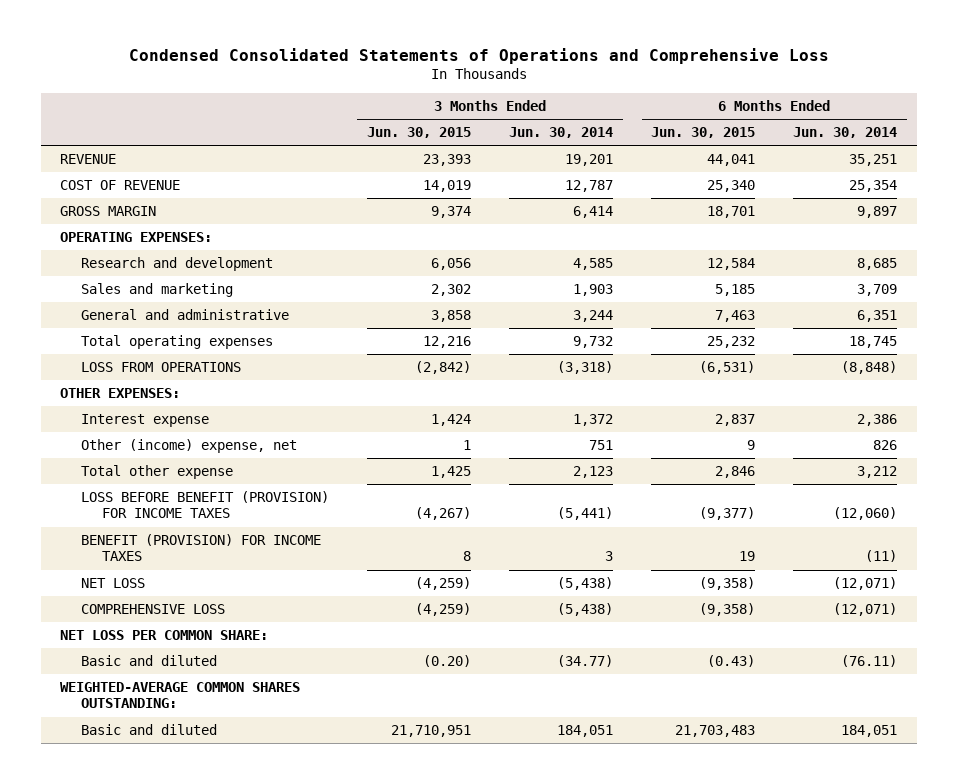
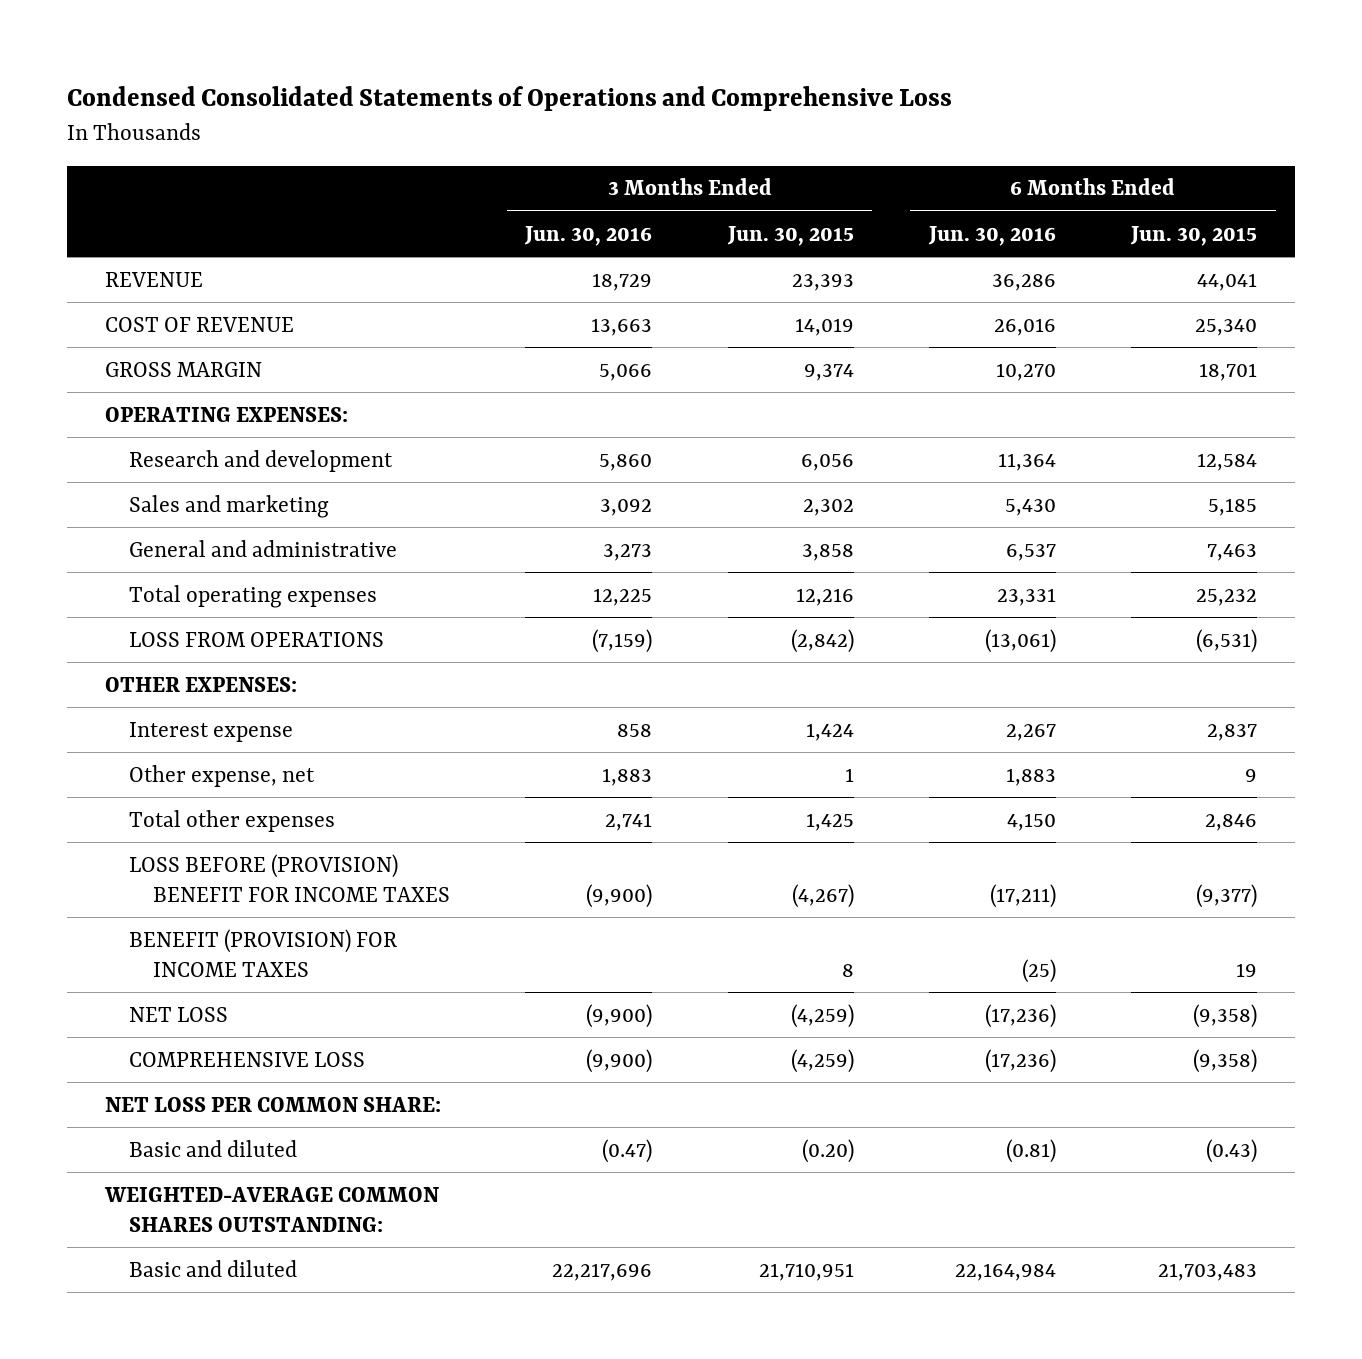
- | 3 Months Ended Jun. 30, 2015 | 3 Months Ended Jun. 30, 2014 | 6 Months Ended Jun. 30, 2015 | 6 Months Ended Jun. 30, 2014
+ | 3 Months Ended Jun. 30, 2016 | 3 Months Ended Jun. 30, 2015 | 6 Months Ended Jun. 30, 2016 | 6 Months Ended Jun. 30, 2015
- Other (income) expense, net | 1 | 751 | 9 | 826
- Total other expense | 1,425 | 2,123 | 2,846 | 3,212
- LOSS BEFORE BENEFIT (PROVISION) FOR INCOME TAXES | (4,267) | (5,441) | (9,377) | (12,060)
+ Other expense, net | 1,883 | 1 | 1,883 | 9
+ Total other expenses | 2,741 | 1,425 | 4,150 | 2,846
+ LOSS BEFORE (PROVISION) BENEFIT FOR INCOME TAXES | (9,900) | (4,267) | (17,211) | (9,377)

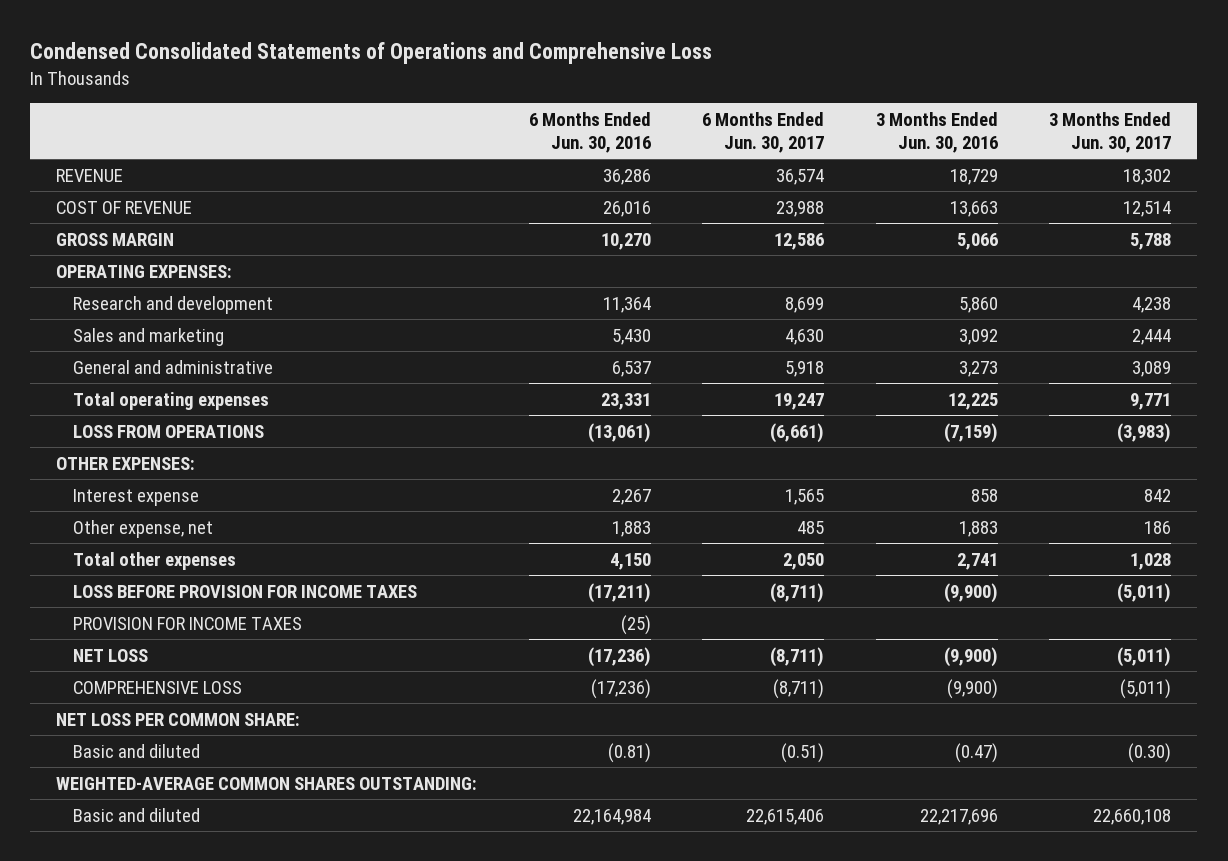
- | 3 Months Ended Jun. 30, 2016 | 3 Months Ended Jun. 30, 2015 | 6 Months Ended Jun. 30, 2016 | 6 Months Ended Jun. 30, 2015
+ | 6 Months Ended Jun. 30, 2016 | 6 Months Ended Jun. 30, 2017 | 3 Months Ended Jun. 30, 2016 | 3 Months Ended Jun. 30, 2017
- LOSS BEFORE (PROVISION) BENEFIT FOR INCOME TAXES | (9,900) | (4,267) | (17,211) | (9,377)
- BENEFIT (PROVISION) FOR INCOME TAXES | | 8 | (25) | 19
+ LOSS BEFORE PROVISION FOR INCOME TAXES | (17,211) | (8,711) | (9,900) | (5,011)
+ PROVISION FOR INCOME TAXES | (25) | | |

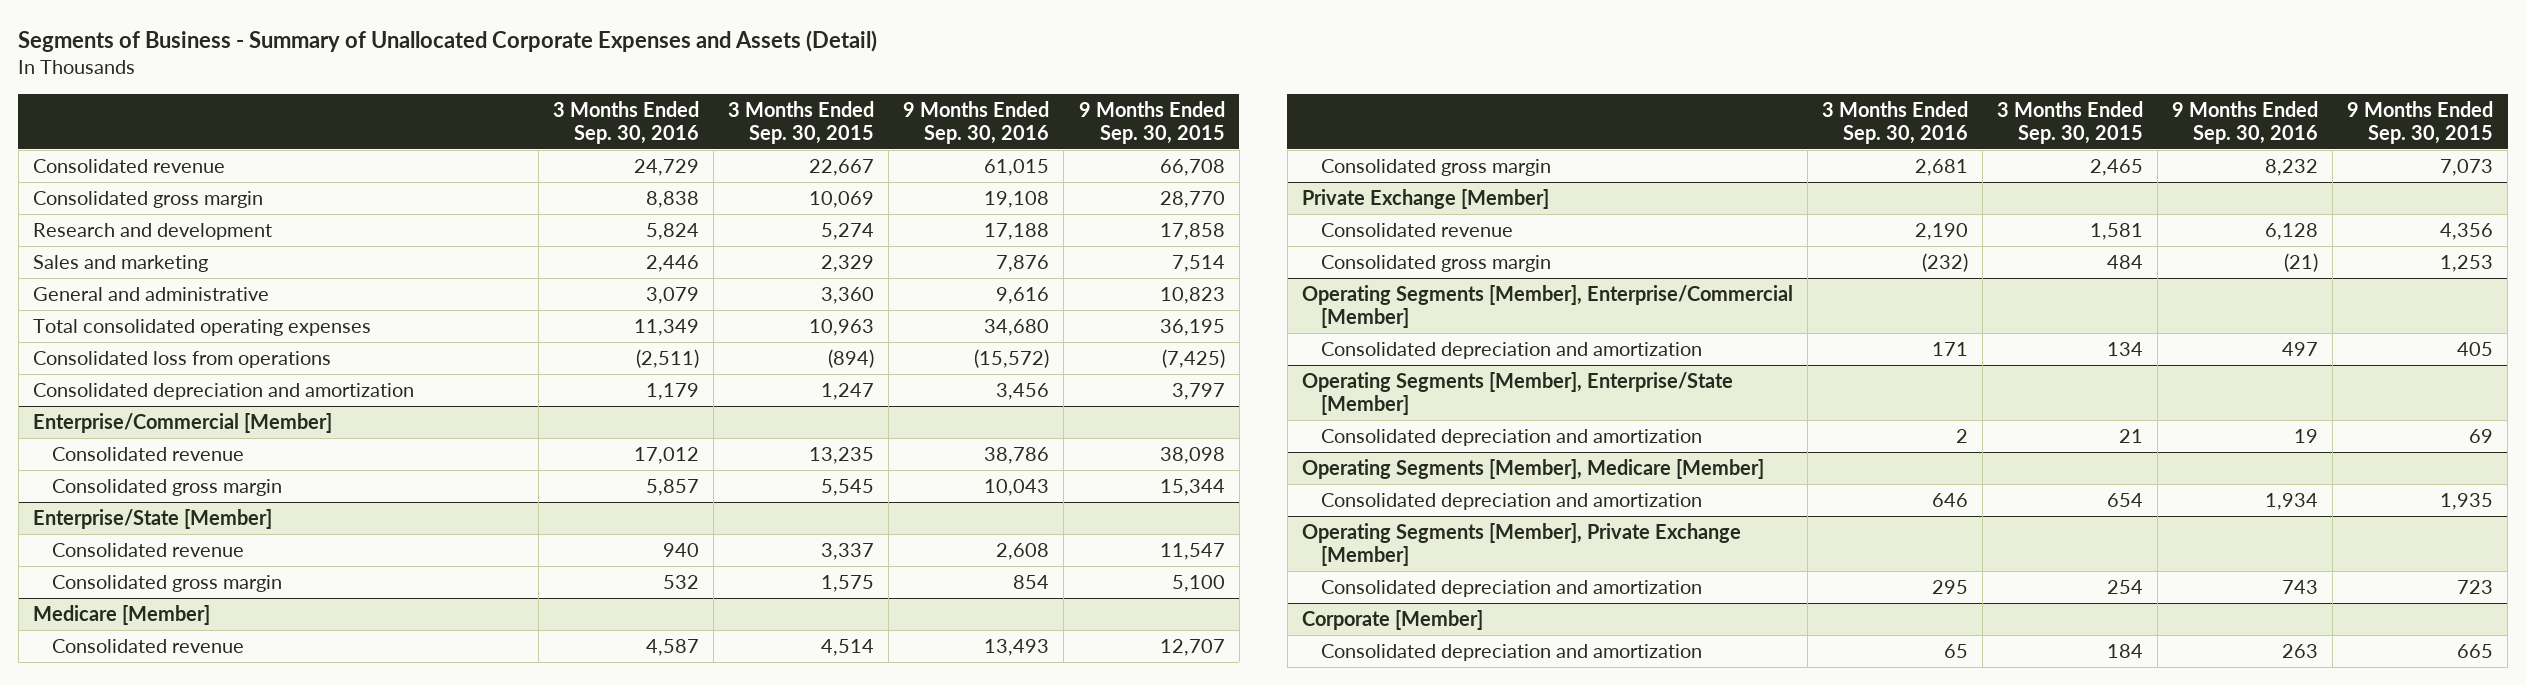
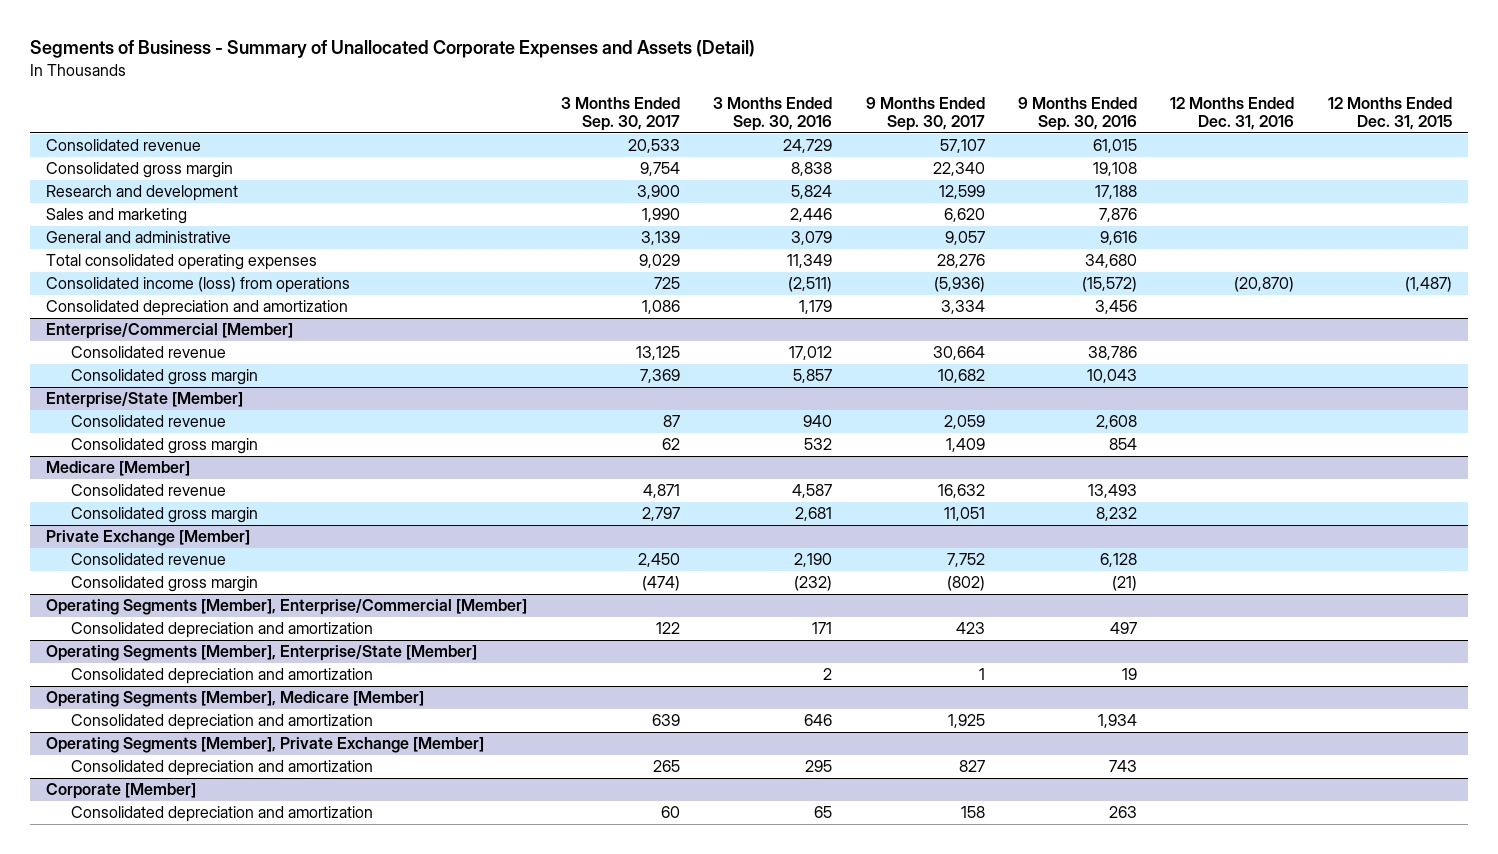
- | 3 Months Ended Sep. 30, 2016 | 3 Months Ended Sep. 30, 2015 | 9 Months Ended Sep. 30, 2016 | 9 Months Ended Sep. 30, 2015
+ | 3 Months Ended Sep. 30, 2017 | 3 Months Ended Sep. 30, 2016 | 9 Months Ended Sep. 30, 2017 | 9 Months Ended Sep. 30, 2016 | 12 Months Ended Dec. 31, 2016 | 12 Months Ended Dec. 31, 2015
- Consolidated loss from operations | (2,511) | (894) | (15,572) | (7,425)
+ Consolidated income (loss) from operations | 725 | (2,511) | (5,936) | (15,572) | (20,870) | (1,487)

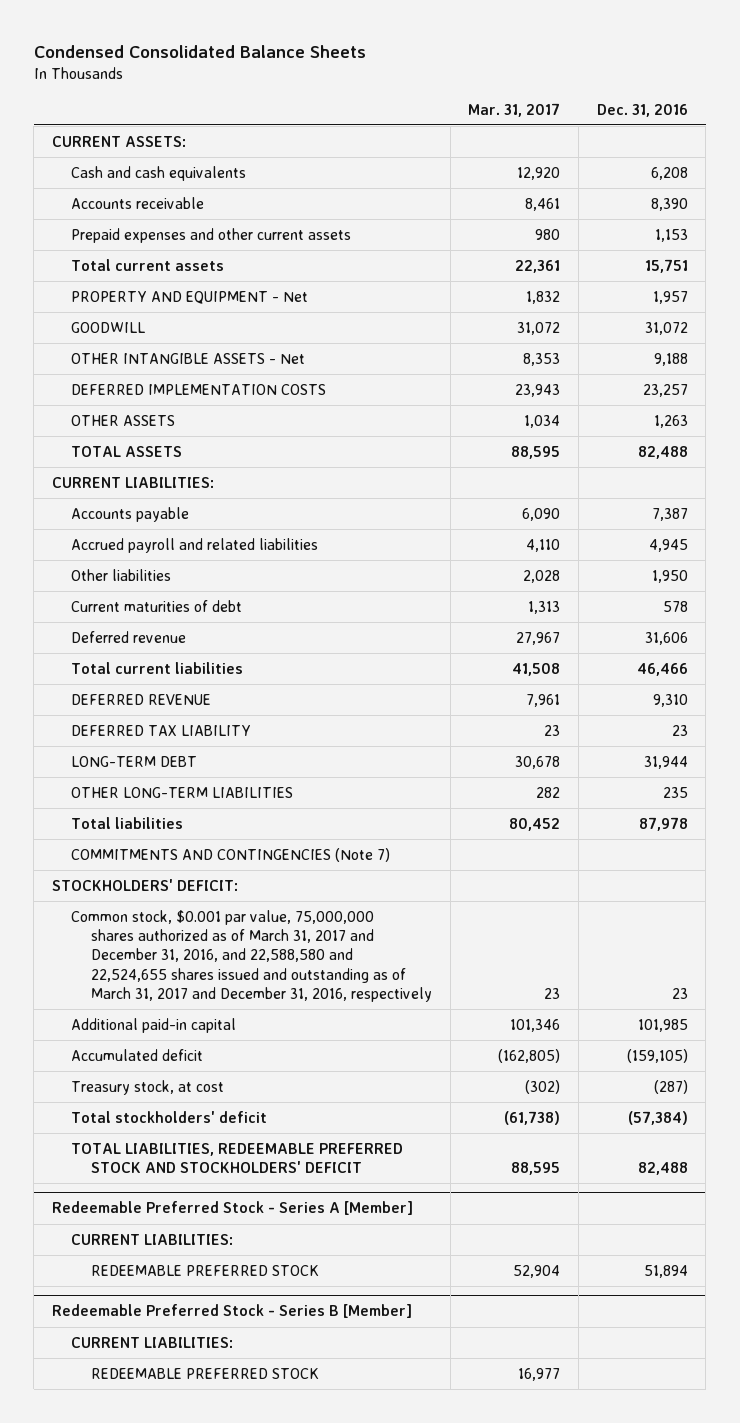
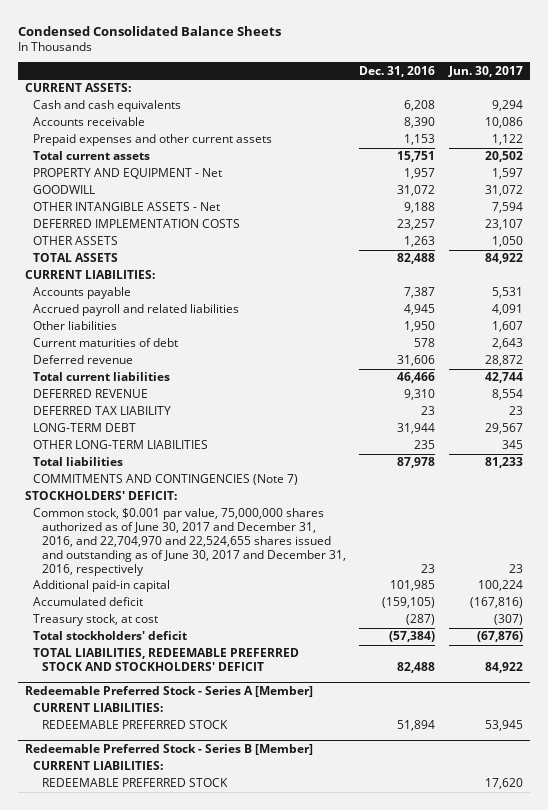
- | Mar. 31, 2017 | Dec. 31, 2016
+ | Dec. 31, 2016 | Jun. 30, 2017
- Common stock, $0.001 par value, 75,000,000 shares authorized as of March 31, 2017 and December 31, 2016, and 22,588,580 and 22,524,655 shares issued and outstanding as of March 31, 2017 and December 31, 2016, respectively | 23 | 23
+ Common stock, $0.001 par value, 75,000,000 shares authorized as of June 30, 2017 and December 31, 2016, and 22,704,970 and 22,524,655 shares issued and outstanding as of June 30, 2017 and December 31, 2016, respectively | 23 | 23

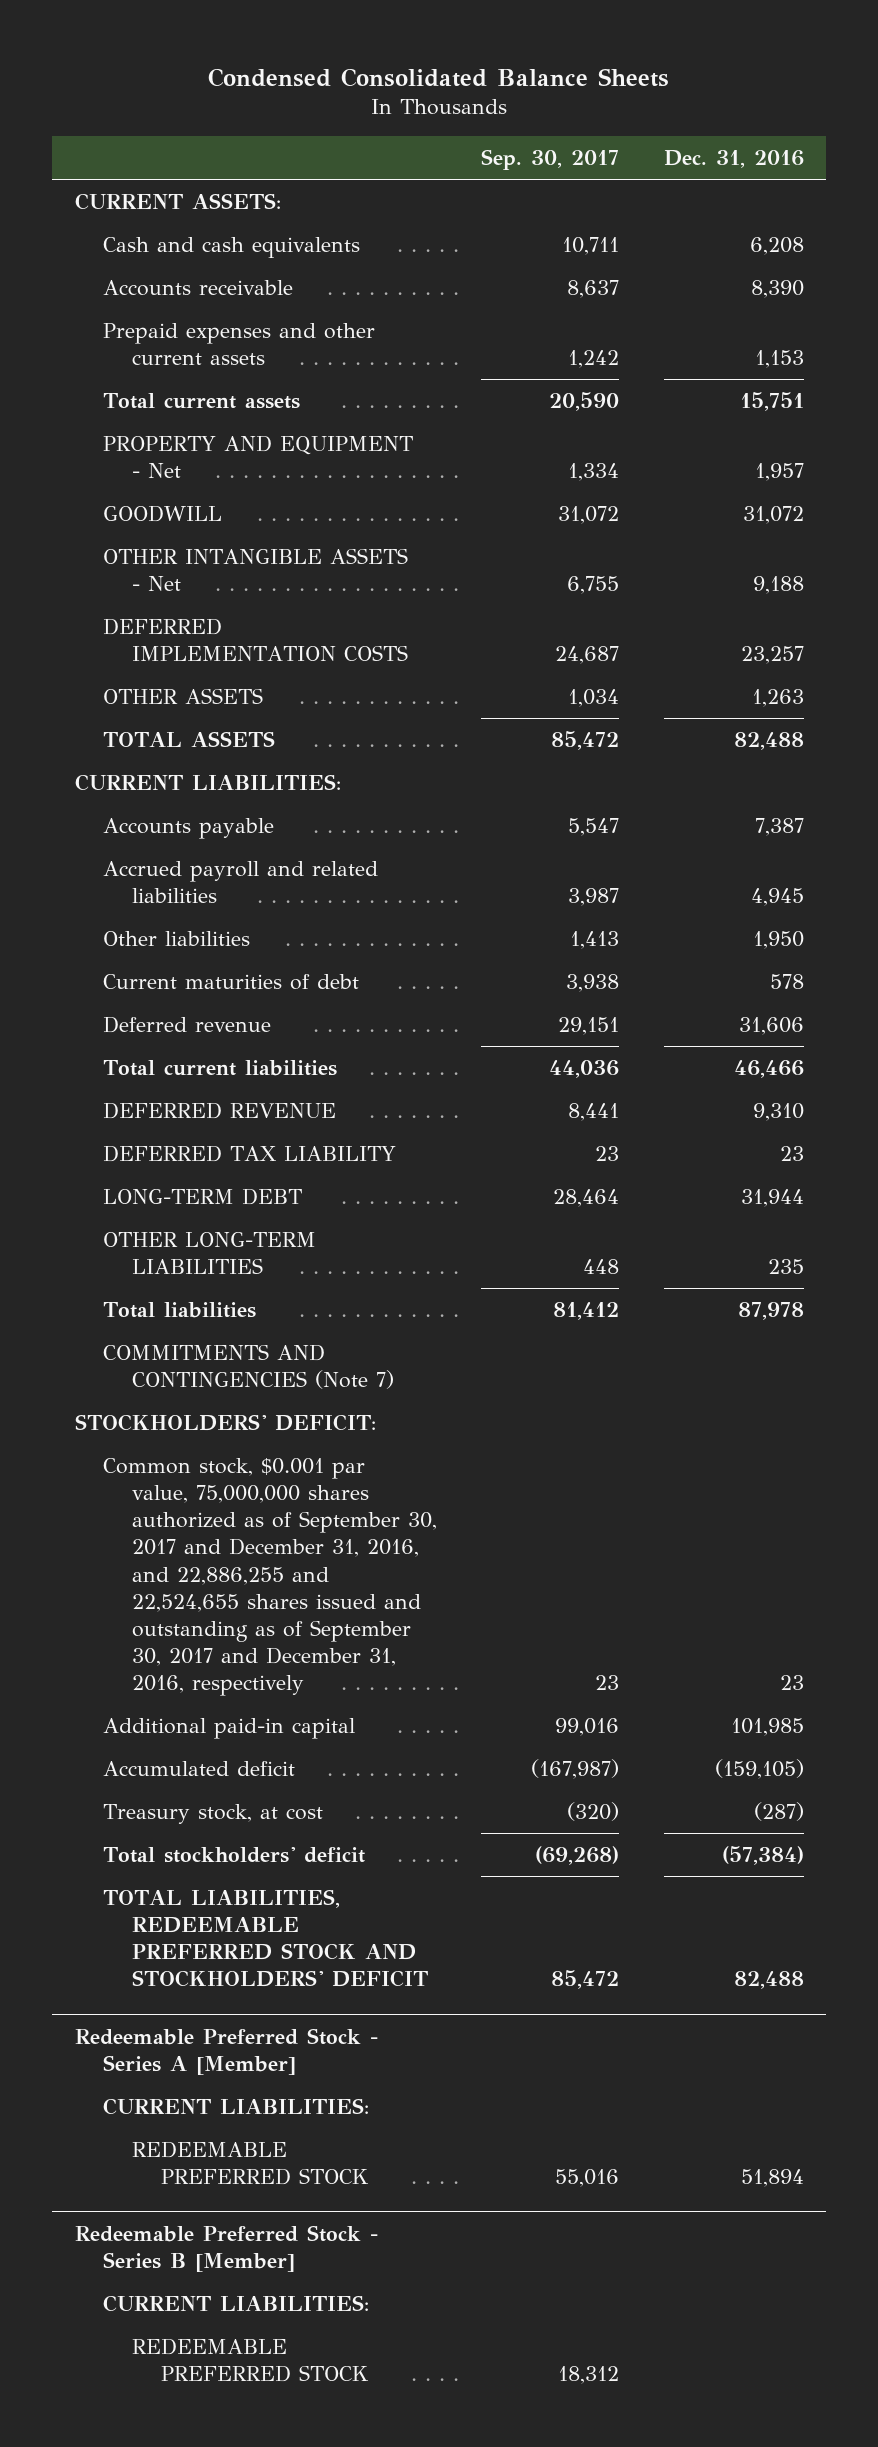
- | Dec. 31, 2016 | Jun. 30, 2017
+ | Sep. 30, 2017 | Dec. 31, 2016
- Common stock, $0.001 par value, 75,000,000 shares authorized as of June 30, 2017 and December 31, 2016, and 22,704,970 and 22,524,655 shares issued and outstanding as of June 30, 2017 and December 31, 2016, respectively | 23 | 23
+ Common stock, $0.001 par value, 75,000,000 shares authorized as of September 30, 2017 and December 31, 2016, and 22,886,255 and 22,524,655 shares issued and outstanding as of September 30, 2017 and December 31, 2016, respectively | 23 | 23

